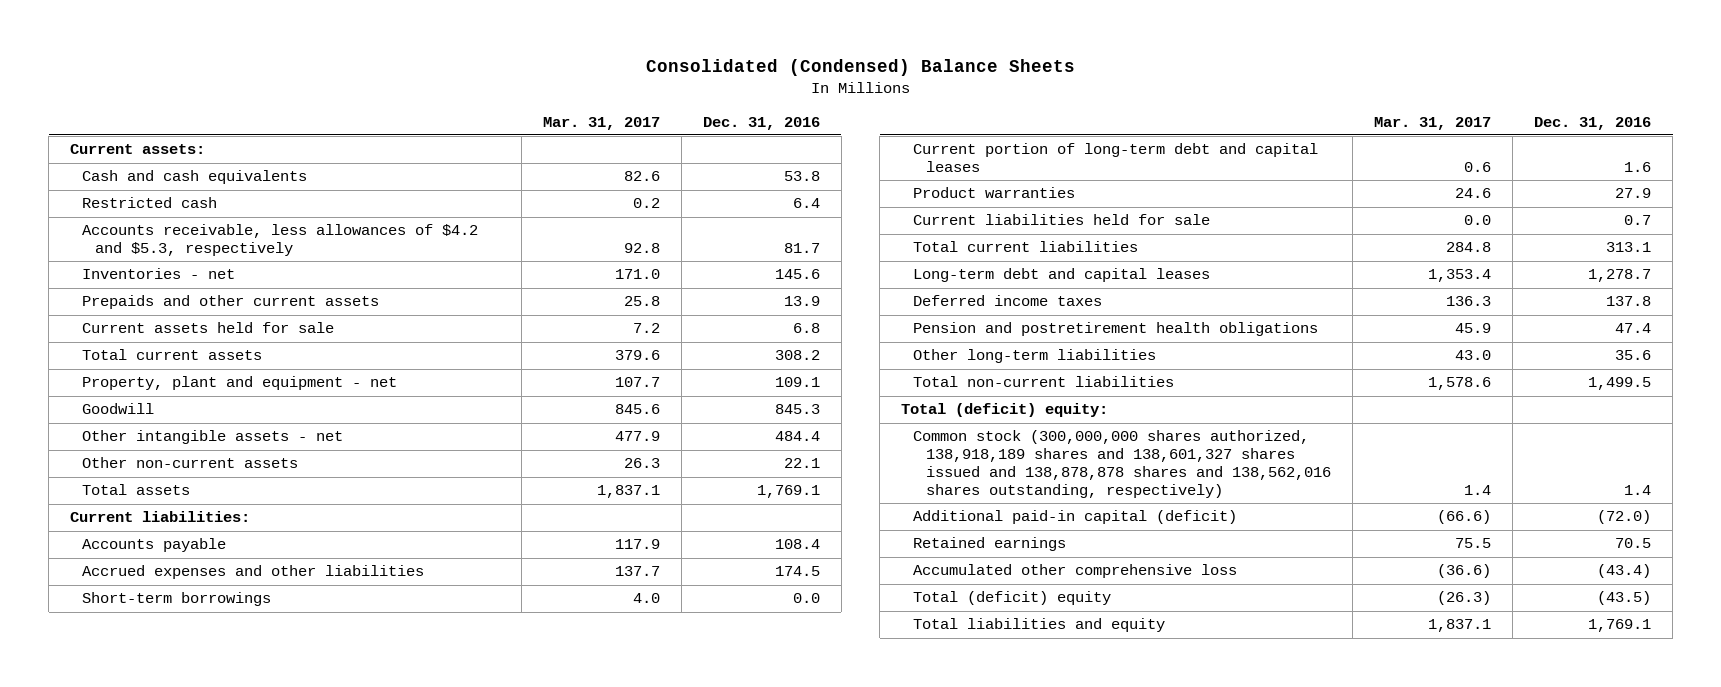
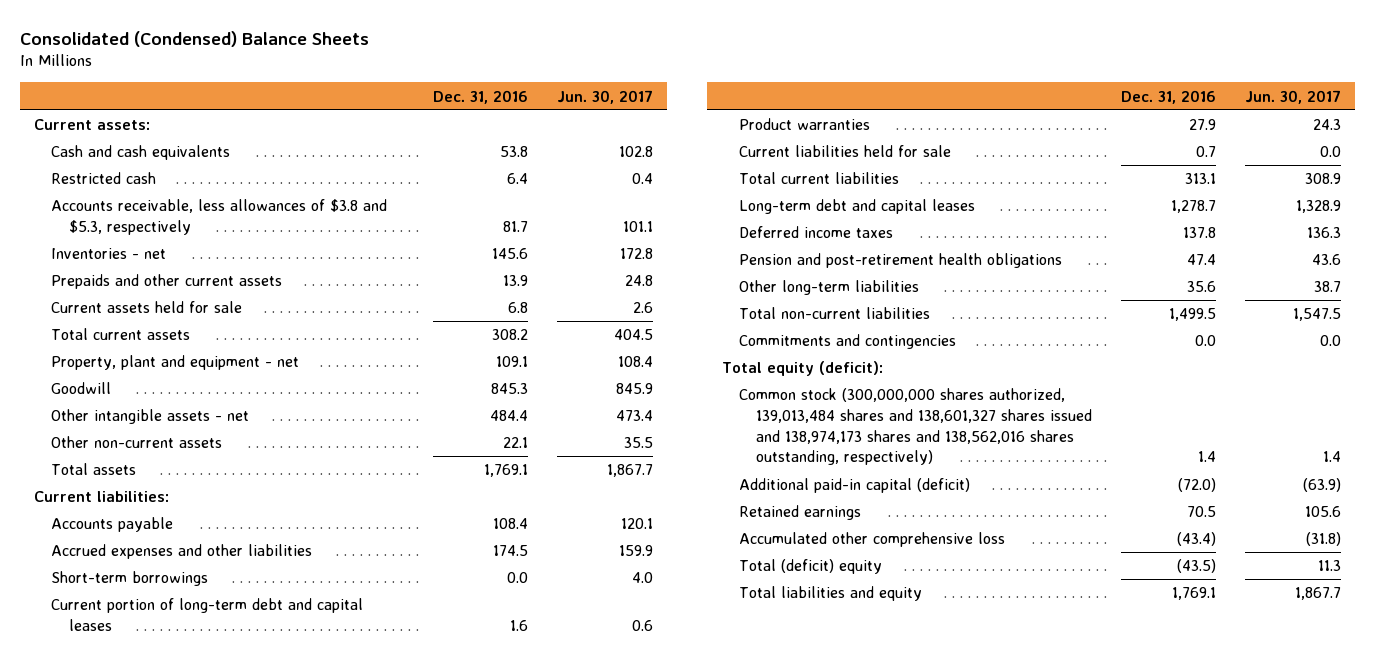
- | Mar. 31, 2017 | Dec. 31, 2016
+ | Dec. 31, 2016 | Jun. 30, 2017
- Accounts receivable, less allowances of $4.2 and $5.3, respectively | 92.8 | 81.7
+ Accounts receivable, less allowances of $3.8 and $5.3, respectively | 81.7 | 101.1
- Pension and postretirement health obligations | 45.9 | 47.4
+ Pension and post-retirement health obligations | 47.4 | 43.6
- Total (deficit) equity:
- Common stock (300,000,000 shares authorized, 138,918,189 shares and 138,601,327 shares issued and 138,878,878 shares and 138,562,016 shares outstanding, respectively) | 1.4 | 1.4
+ Commitments and contingencies | 0.0 | 0.0
+ Total equity (deficit):
+ Common stock (300,000,000 shares authorized, 139,013,484 shares and 138,601,327 shares issued and 138,974,173 shares and 138,562,016 shares outstanding, respectively) | 1.4 | 1.4

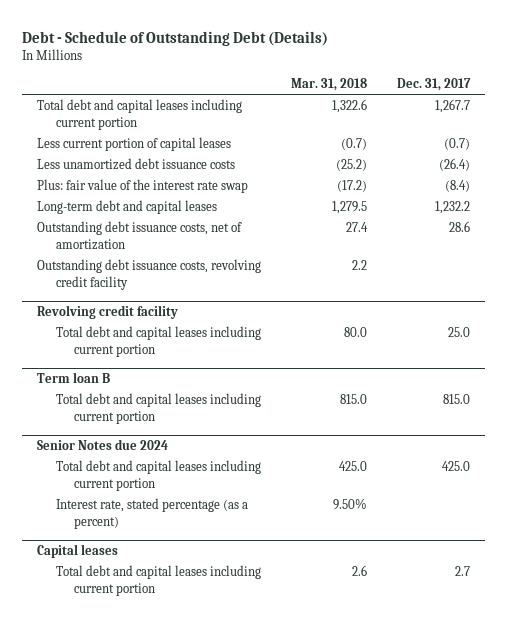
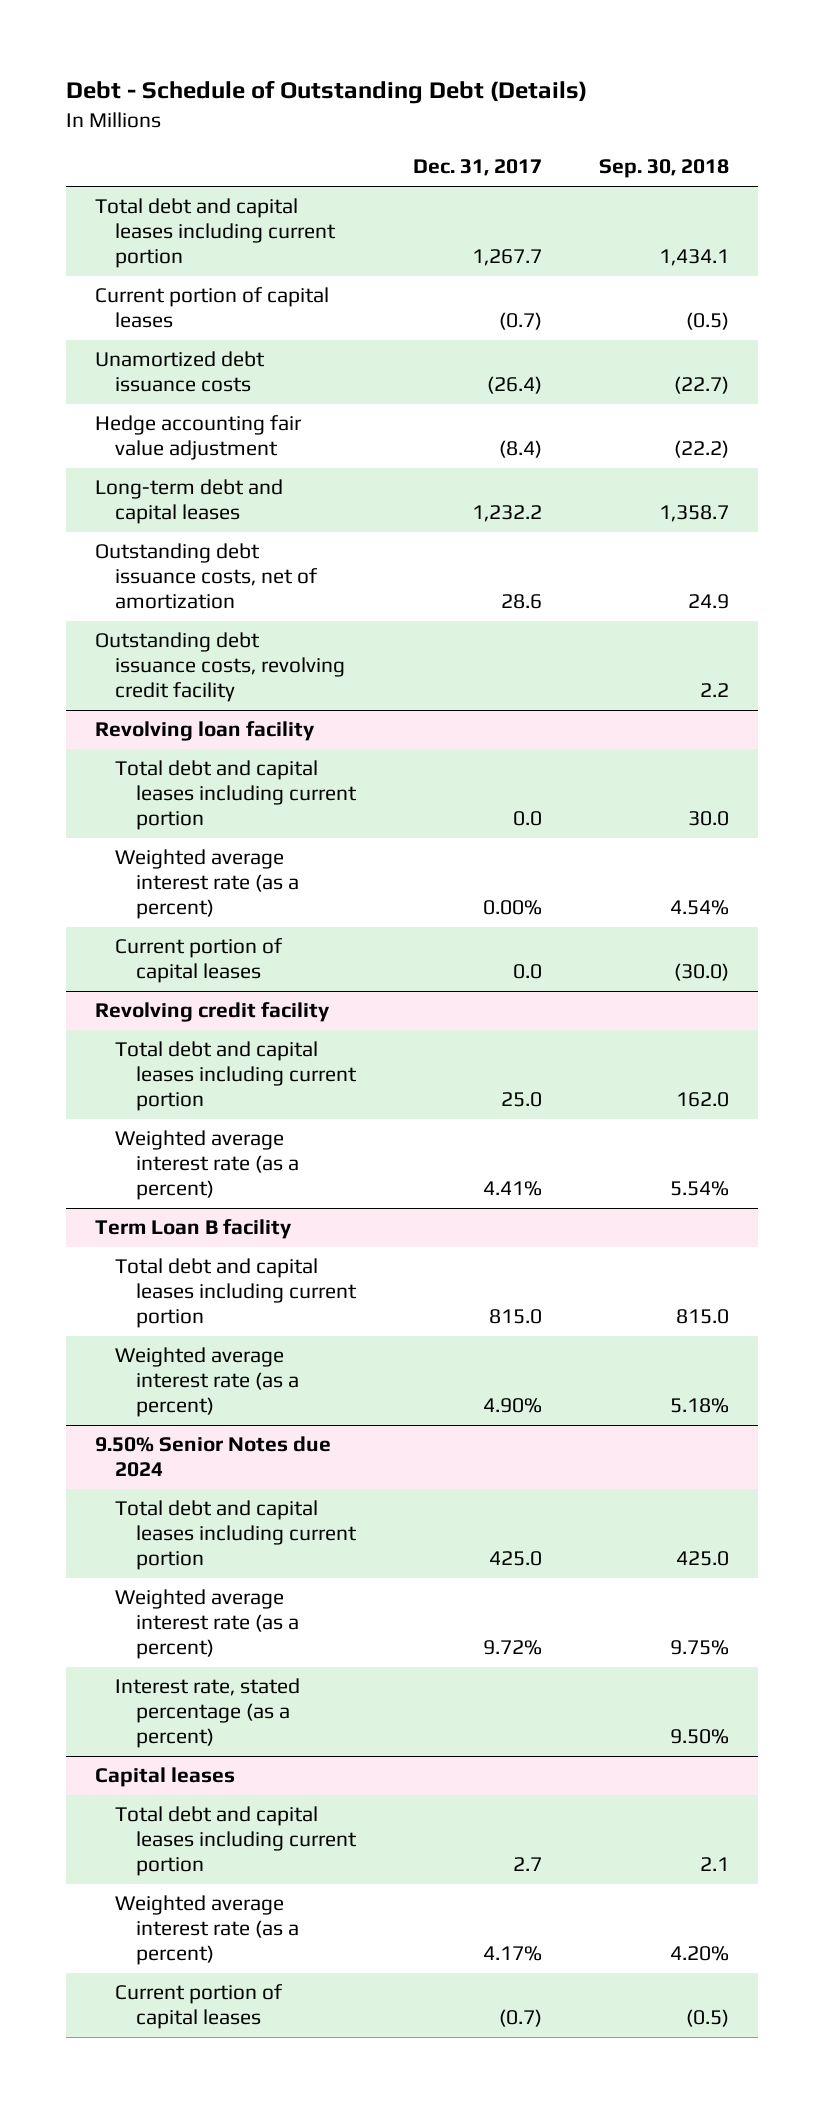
- | Mar. 31, 2018 | Dec. 31, 2017
+ | Dec. 31, 2017 | Sep. 30, 2018
- Less current portion of capital leases | (0.7) | (0.7)
- Less unamortized debt issuance costs | (25.2) | (26.4)
- Plus: fair value of the interest rate swap | (17.2) | (8.4)
+ Current portion of capital leases | (0.7) | (0.5)
+ Unamortized debt issuance costs | (26.4) | (22.7)
+ Hedge accounting fair value adjustment | (8.4) | (22.2)
+ Revolving loan facility
+ Total debt and capital leases including current portion | 0.0 | 30.0
+ Weighted average interest rate (as a percent) | 0.00% | 4.54%
+ Current portion of capital leases | 0.0 | (30.0)
- Term loan B
@ Revolving credit facility
+ Weighted average interest rate (as a percent) | 4.41% | 5.54%
+ Term Loan B facility
- Senior Notes due 2024
+ Weighted average interest rate (as a percent) | 4.90% | 5.18%
+ 9.50% Senior Notes due 2024
+ Weighted average interest rate (as a percent) | 9.72% | 9.75%
@ Capital leases
+ Weighted average interest rate (as a percent) | 4.17% | 4.20%
+ Current portion of capital leases | (0.7) | (0.5)

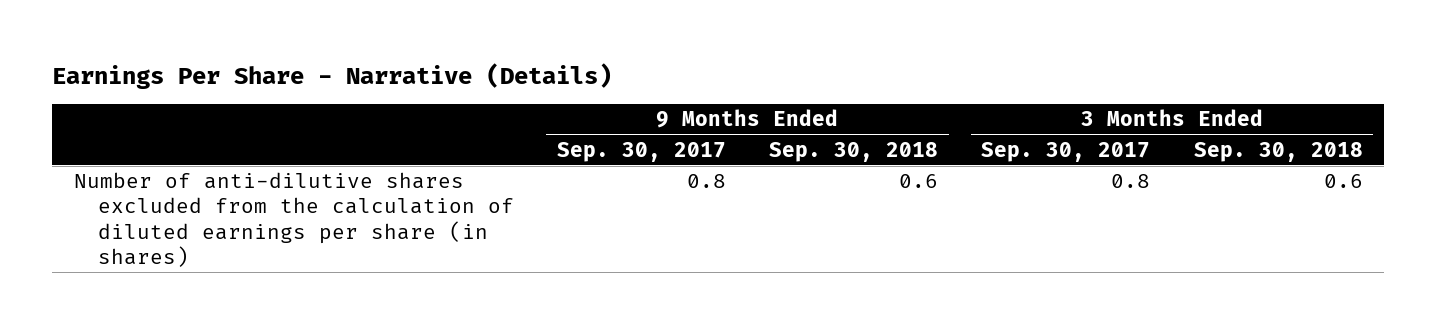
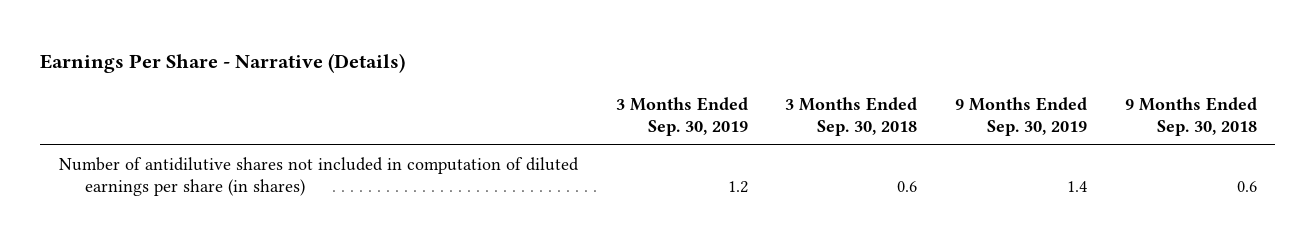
- | 9 Months Ended Sep. 30, 2017 | 9 Months Ended Sep. 30, 2018 | 3 Months Ended Sep. 30, 2017 | 3 Months Ended Sep. 30, 2018
+ | 3 Months Ended Sep. 30, 2019 | 3 Months Ended Sep. 30, 2018 | 9 Months Ended Sep. 30, 2019 | 9 Months Ended Sep. 30, 2018
- Number of anti-dilutive shares excluded from the calculation of diluted earnings per share (in shares) | 0.8 | 0.6 | 0.8 | 0.6
+ Number of antidilutive shares not included in computation of diluted earnings per share (in shares) | 1.2 | 0.6 | 1.4 | 0.6

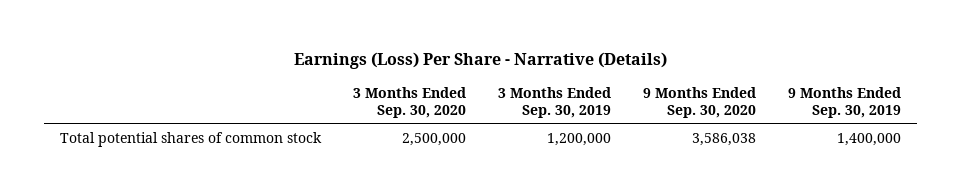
- Earnings Per Share - Narrative (Details)
+ Earnings (Loss) Per Share - Narrative (Details)
- | 3 Months Ended Sep. 30, 2019 | 3 Months Ended Sep. 30, 2018 | 9 Months Ended Sep. 30, 2019 | 9 Months Ended Sep. 30, 2018
+ | 3 Months Ended Sep. 30, 2020 | 3 Months Ended Sep. 30, 2019 | 9 Months Ended Sep. 30, 2020 | 9 Months Ended Sep. 30, 2019
- Number of antidilutive shares not included in computation of diluted earnings per share (in shares) | 1.2 | 0.6 | 1.4 | 0.6
+ Total potential shares of common stock | 2,500,000 | 1,200,000 | 3,586,038 | 1,400,000

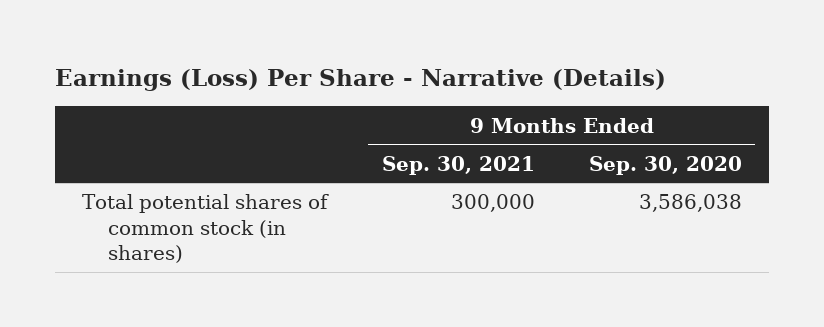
- | 3 Months Ended Sep. 30, 2020 | 3 Months Ended Sep. 30, 2019 | 9 Months Ended Sep. 30, 2020 | 9 Months Ended Sep. 30, 2019
+ | 9 Months Ended Sep. 30, 2021 | 9 Months Ended Sep. 30, 2020
- Total potential shares of common stock | 2,500,000 | 1,200,000 | 3,586,038 | 1,400,000
+ Total potential shares of common stock (in shares) | 300,000 | 3,586,038

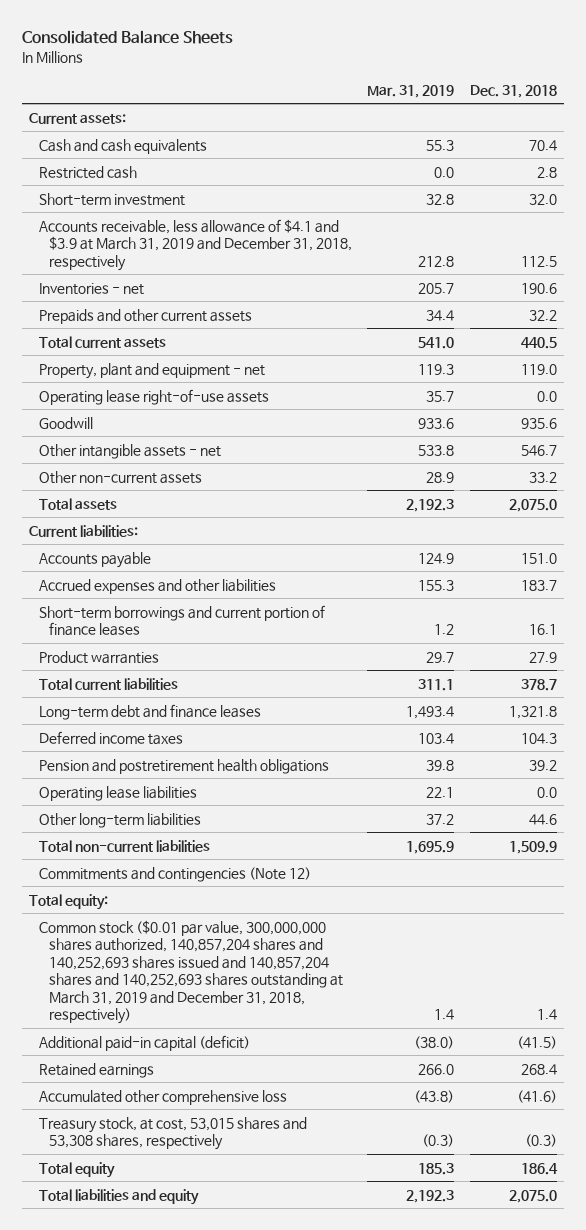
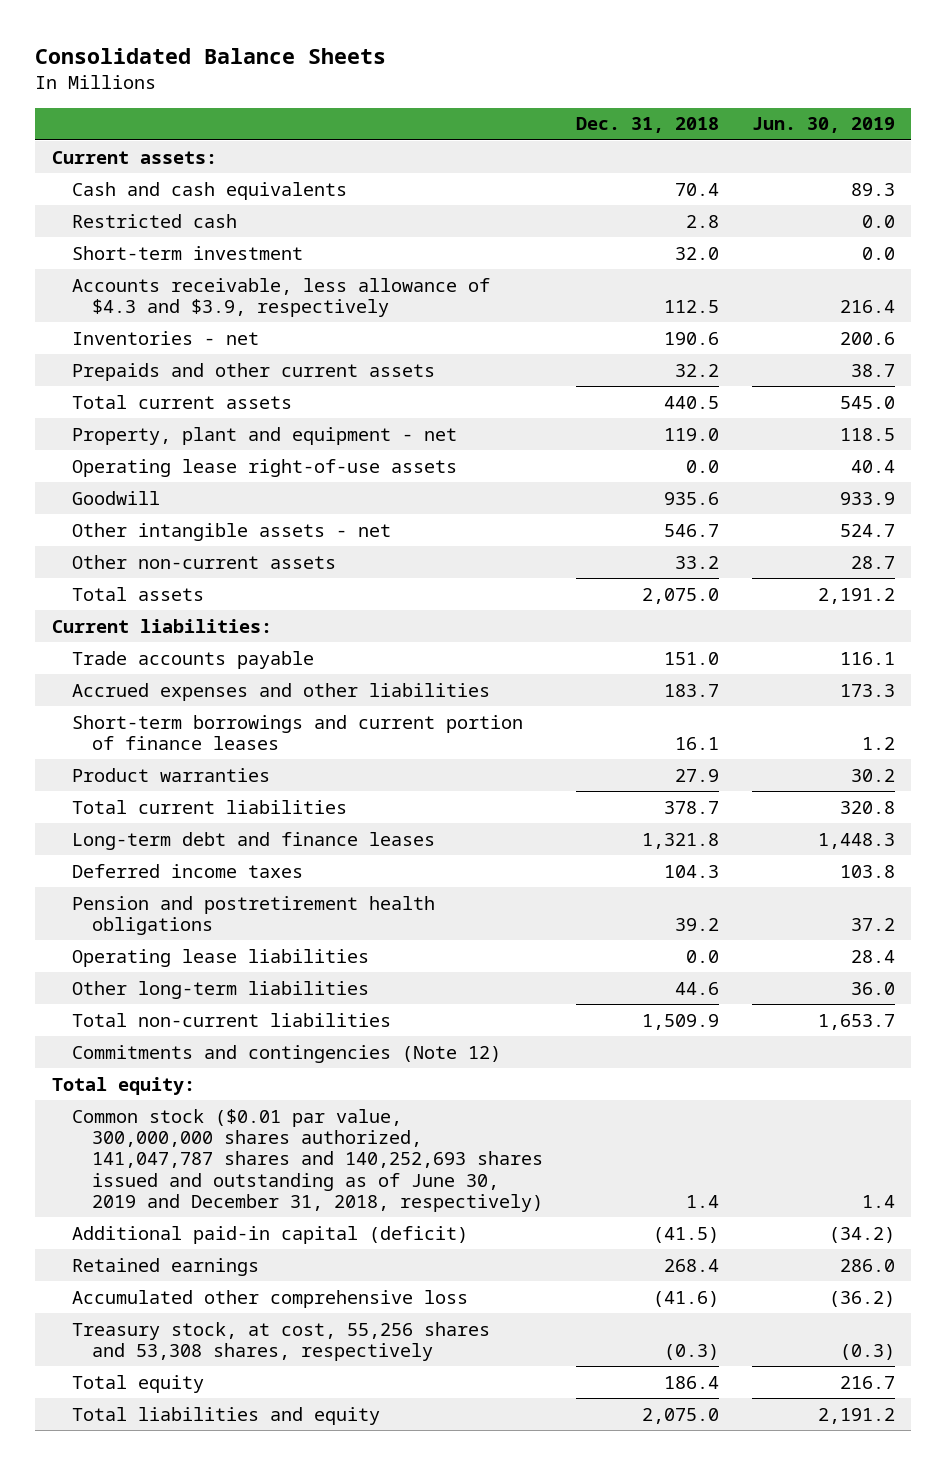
- | Mar. 31, 2019 | Dec. 31, 2018
+ | Dec. 31, 2018 | Jun. 30, 2019
- Accounts receivable, less allowance of $4.1 and $3.9 at March 31, 2019 and December 31, 2018, respectively | 212.8 | 112.5
+ Accounts receivable, less allowance of $4.3 and $3.9, respectively | 112.5 | 216.4
- Accounts payable | 124.9 | 151.0
+ Trade accounts payable | 151.0 | 116.1
- Common stock ($0.01 par value, 300,000,000 shares authorized, 140,857,204 shares and 140,252,693 shares issued and 140,857,204 shares and 140,252,693 shares outstanding at March 31, 2019 and December 31, 2018, respectively) | 1.4 | 1.4
+ Common stock ($0.01 par value, 300,000,000 shares authorized, 141,047,787 shares and 140,252,693 shares issued and outstanding as of June 30, 2019 and December 31, 2018, respectively) | 1.4 | 1.4
- Treasury stock, at cost, 53,015 shares and 53,308 shares, respectively | (0.3) | (0.3)
+ Treasury stock, at cost, 55,256 shares and 53,308 shares, respectively | (0.3) | (0.3)

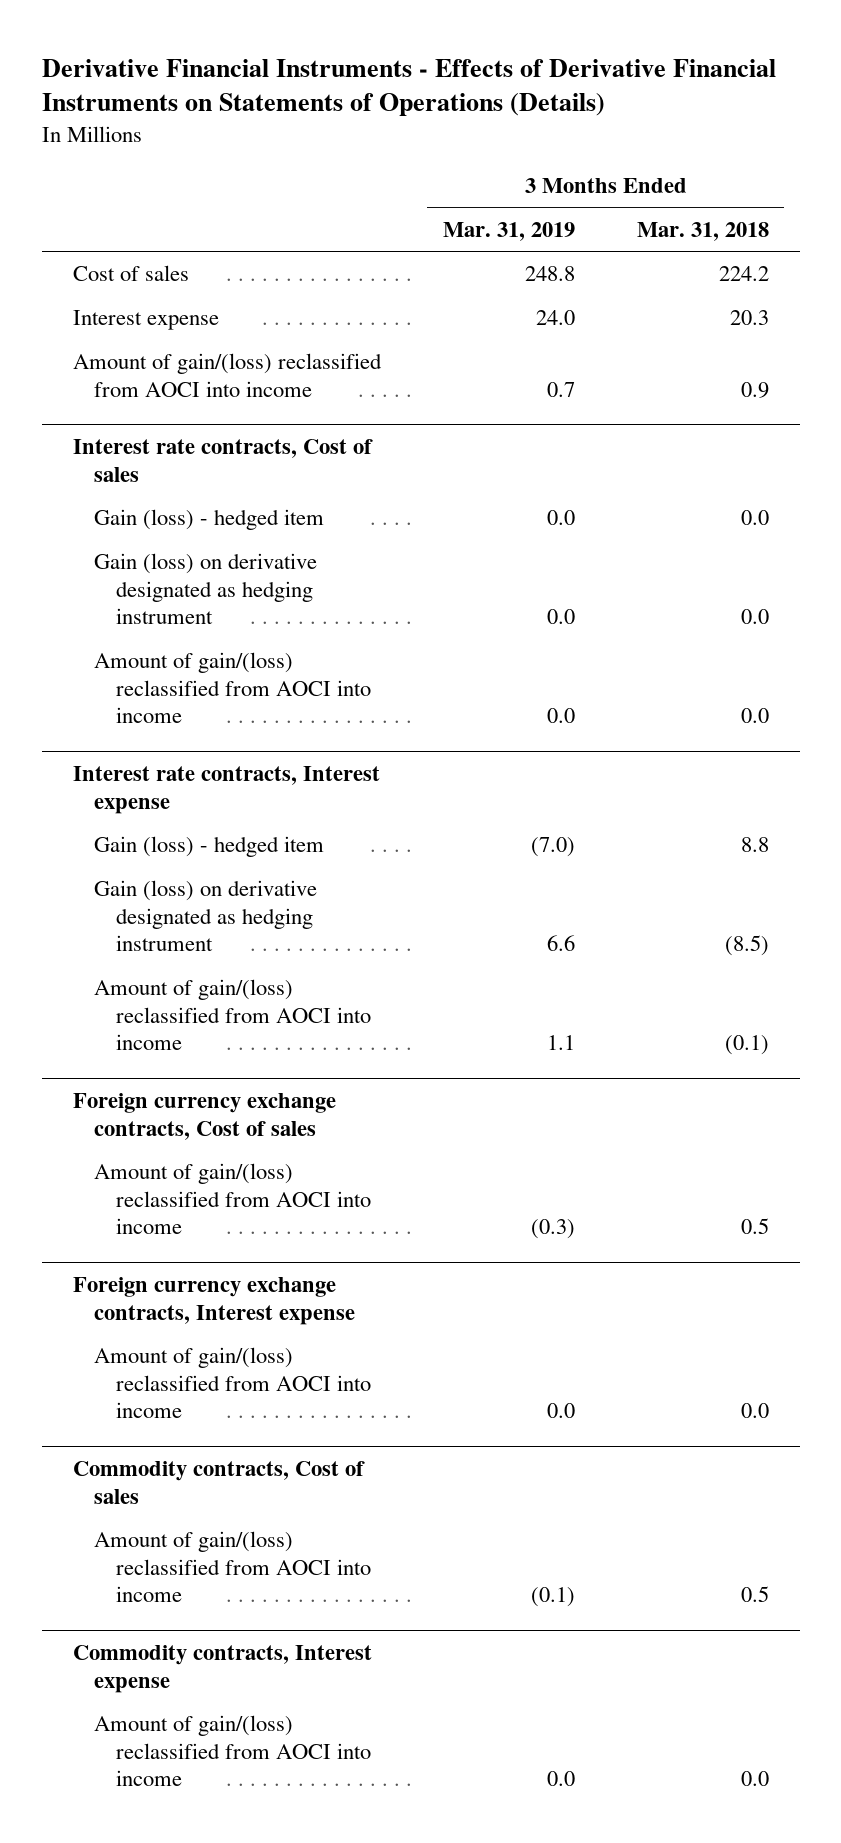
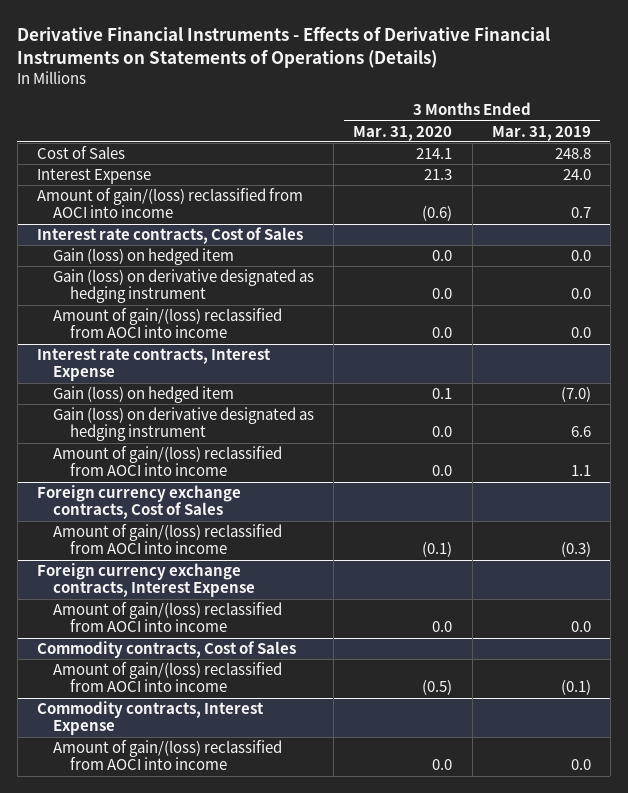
- | 3 Months Ended Mar. 31, 2019 | 3 Months Ended Mar. 31, 2018
+ | 3 Months Ended Mar. 31, 2020 | 3 Months Ended Mar. 31, 2019
- Cost of sales | 248.8 | 224.2
- Interest expense | 24.0 | 20.3
+ Cost of Sales | 214.1 | 248.8
+ Interest Expense | 21.3 | 24.0
- Interest rate contracts, Cost of sales
- Gain (loss) - hedged item | 0.0 | 0.0
+ Interest rate contracts, Cost of Sales
+ Gain (loss) on hedged item | 0.0 | 0.0
- Interest rate contracts, Interest expense
- Gain (loss) - hedged item | (7.0) | 8.8
+ Interest rate contracts, Interest Expense
+ Gain (loss) on hedged item | 0.1 | (7.0)
- Foreign currency exchange contracts, Cost of sales
+ Foreign currency exchange contracts, Cost of Sales
- Foreign currency exchange contracts, Interest expense
+ Foreign currency exchange contracts, Interest Expense
- Commodity contracts, Cost of sales
+ Commodity contracts, Cost of Sales
- Commodity contracts, Interest expense
+ Commodity contracts, Interest Expense

